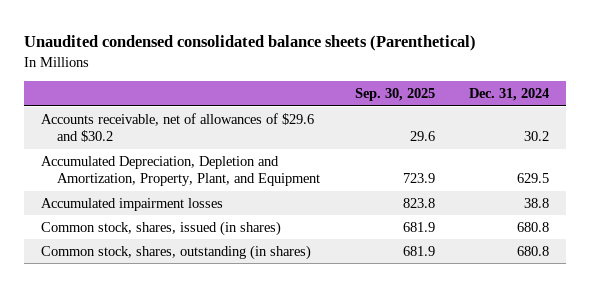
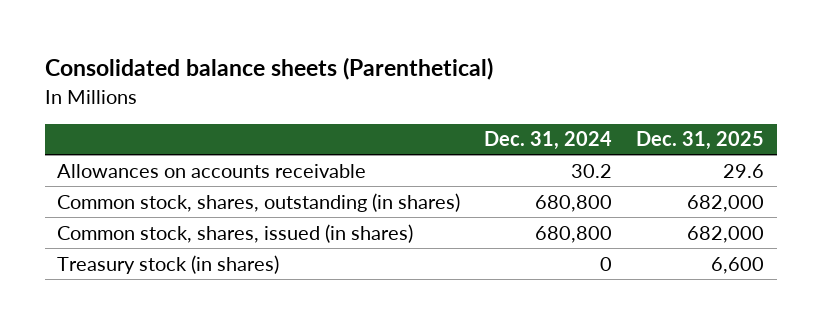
- Unaudited condensed consolidated balance sheets (Parenthetical)
+ Consolidated balance sheets (Parenthetical)
- | Sep. 30, 2025 | Dec. 31, 2024
+ | Dec. 31, 2024 | Dec. 31, 2025
- Accounts receivable, net of allowances of $29.6 and $30.2 | 29.6 | 30.2
- Accumulated Depreciation, Depletion and Amortization, Property, Plant, and Equipment | 723.9 | 629.5
- Accumulated impairment losses | 823.8 | 38.8
- Common stock, shares, issued (in shares) | 681.9 | 680.8
- Common stock, shares, outstanding (in shares) | 681.9 | 680.8
+ Allowances on accounts receivable | 30.2 | 29.6
+ Common stock, shares, outstanding (in shares) | 680,800 | 682,000
+ Common stock, shares, issued (in shares) | 680,800 | 682,000
+ Treasury stock (in shares) | 0 | 6,600

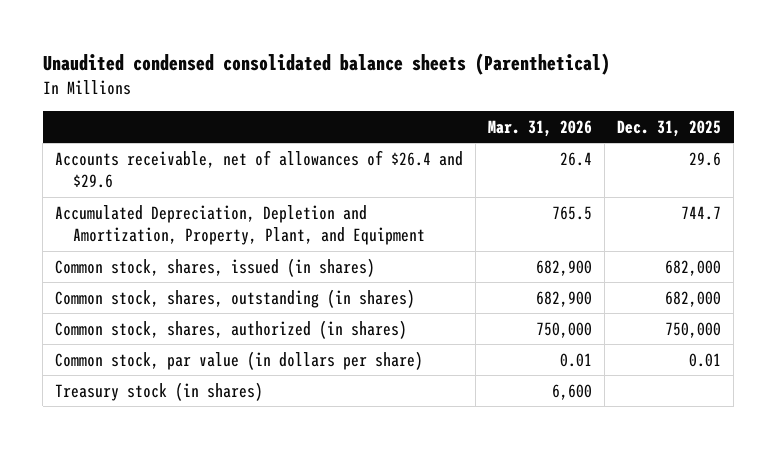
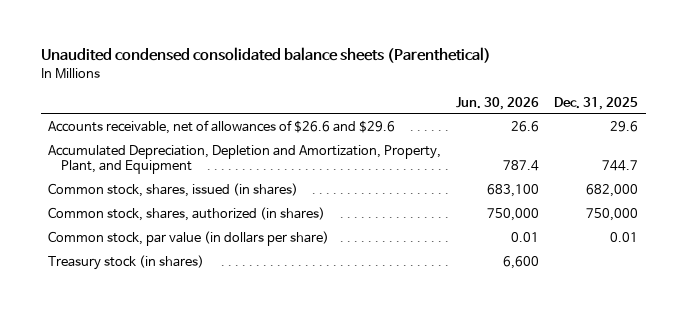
- | Mar. 31, 2026 | Dec. 31, 2025
+ | Jun. 30, 2026 | Dec. 31, 2025
- Accounts receivable, net of allowances of $26.4 and $29.6 | 26.4 | 29.6
+ Accounts receivable, net of allowances of $26.6 and $29.6 | 26.6 | 29.6
- Common stock, shares, outstanding (in shares) | 682,900 | 682,000

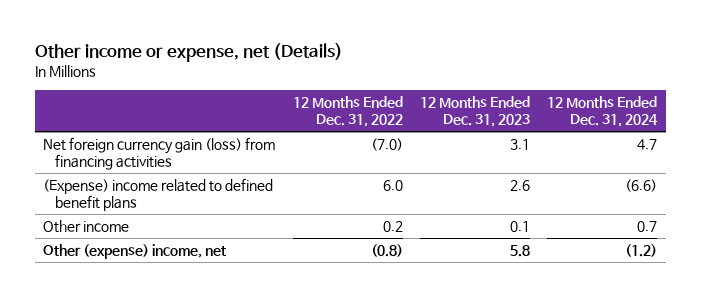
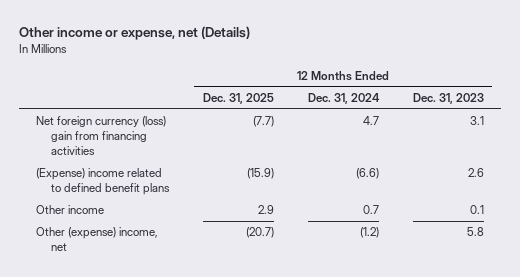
- | 12 Months Ended Dec. 31, 2022 | 12 Months Ended Dec. 31, 2023 | 12 Months Ended Dec. 31, 2024
+ | 12 Months Ended Dec. 31, 2025 | 12 Months Ended Dec. 31, 2024 | 12 Months Ended Dec. 31, 2023
- Net foreign currency gain (loss) from financing activities | (7.0) | 3.1 | 4.7
+ Net foreign currency (loss) gain from financing activities | (7.7) | 4.7 | 3.1

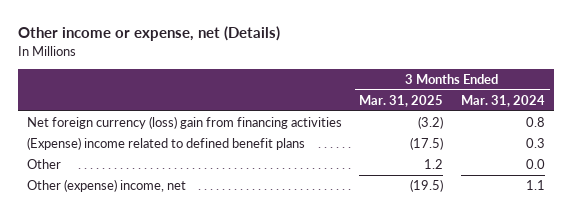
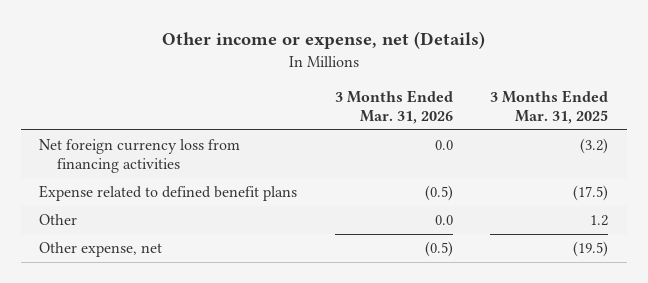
- | 3 Months Ended Mar. 31, 2025 | 3 Months Ended Mar. 31, 2024
+ | 3 Months Ended Mar. 31, 2026 | 3 Months Ended Mar. 31, 2025
- Net foreign currency (loss) gain from financing activities | (3.2) | 0.8
- (Expense) income related to defined benefit plans | (17.5) | 0.3
+ Net foreign currency loss from financing activities | 0.0 | (3.2)
+ Expense related to defined benefit plans | (0.5) | (17.5)
- Other (expense) income, net | (19.5) | 1.1
+ Other expense, net | (0.5) | (19.5)

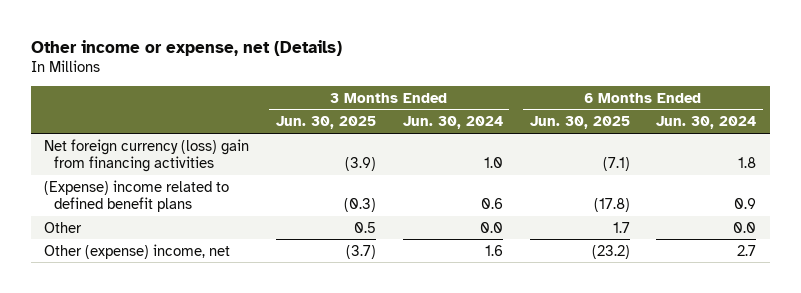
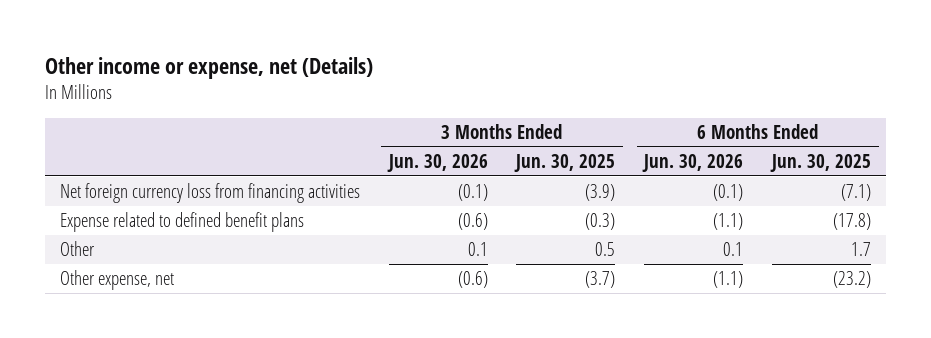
- | 3 Months Ended Jun. 30, 2025 | 3 Months Ended Jun. 30, 2024 | 6 Months Ended Jun. 30, 2025 | 6 Months Ended Jun. 30, 2024
+ | 3 Months Ended Jun. 30, 2026 | 3 Months Ended Jun. 30, 2025 | 6 Months Ended Jun. 30, 2026 | 6 Months Ended Jun. 30, 2025
- Net foreign currency (loss) gain from financing activities | (3.9) | 1.0 | (7.1) | 1.8
- (Expense) income related to defined benefit plans | (0.3) | 0.6 | (17.8) | 0.9
+ Net foreign currency loss from financing activities | (0.1) | (3.9) | (0.1) | (7.1)
+ Expense related to defined benefit plans | (0.6) | (0.3) | (1.1) | (17.8)
- Other (expense) income, net | (3.7) | 1.6 | (23.2) | 2.7
+ Other expense, net | (0.6) | (3.7) | (1.1) | (23.2)

